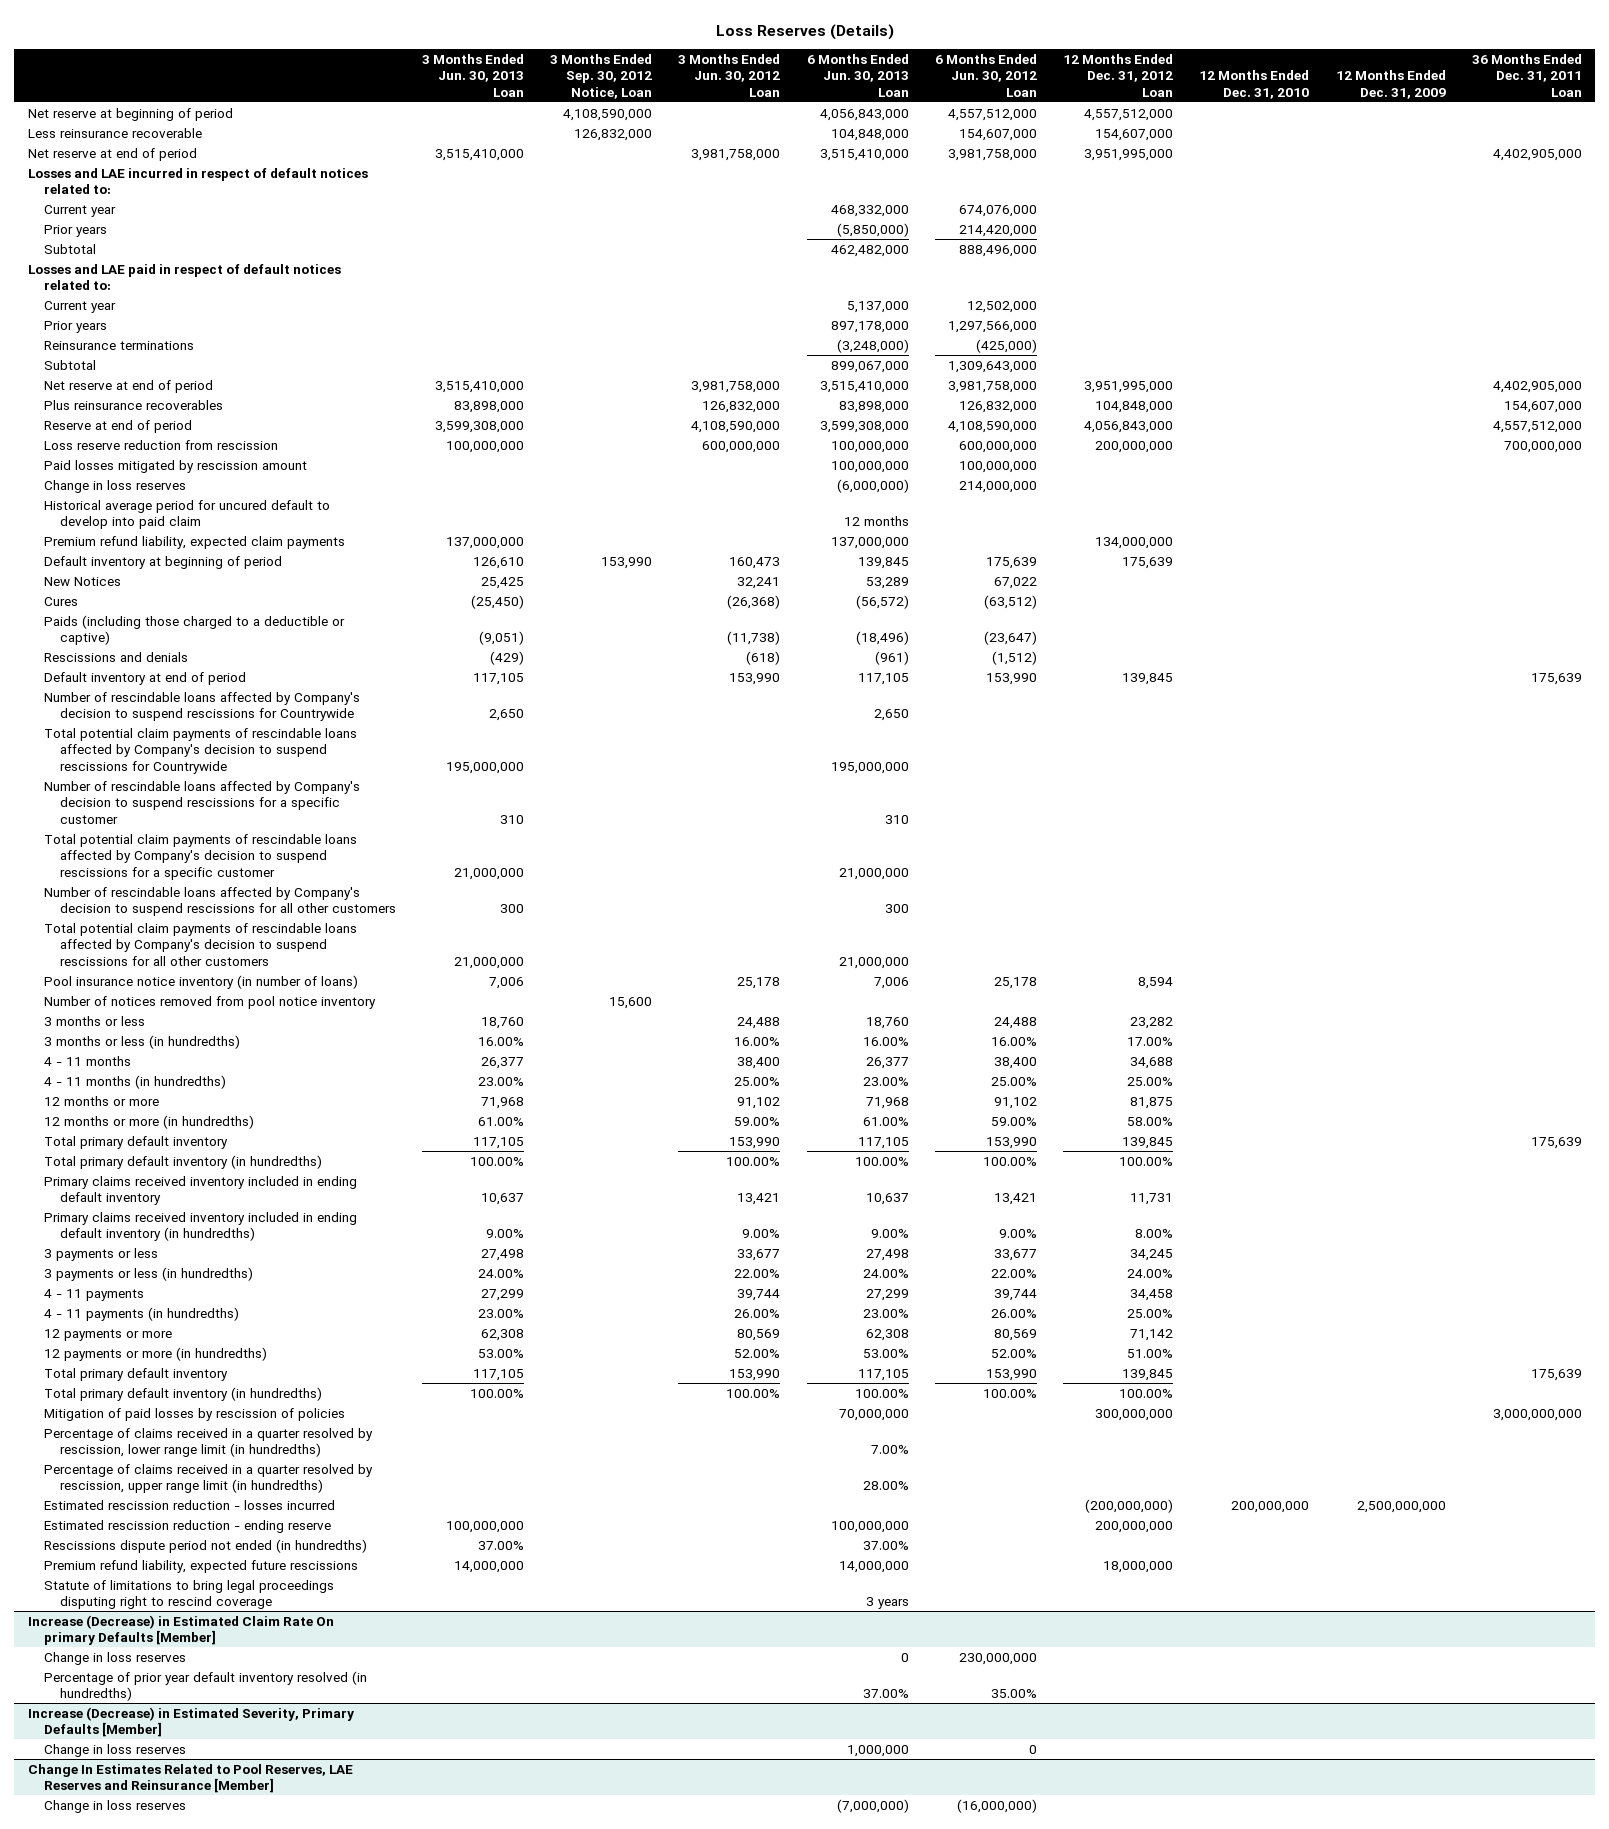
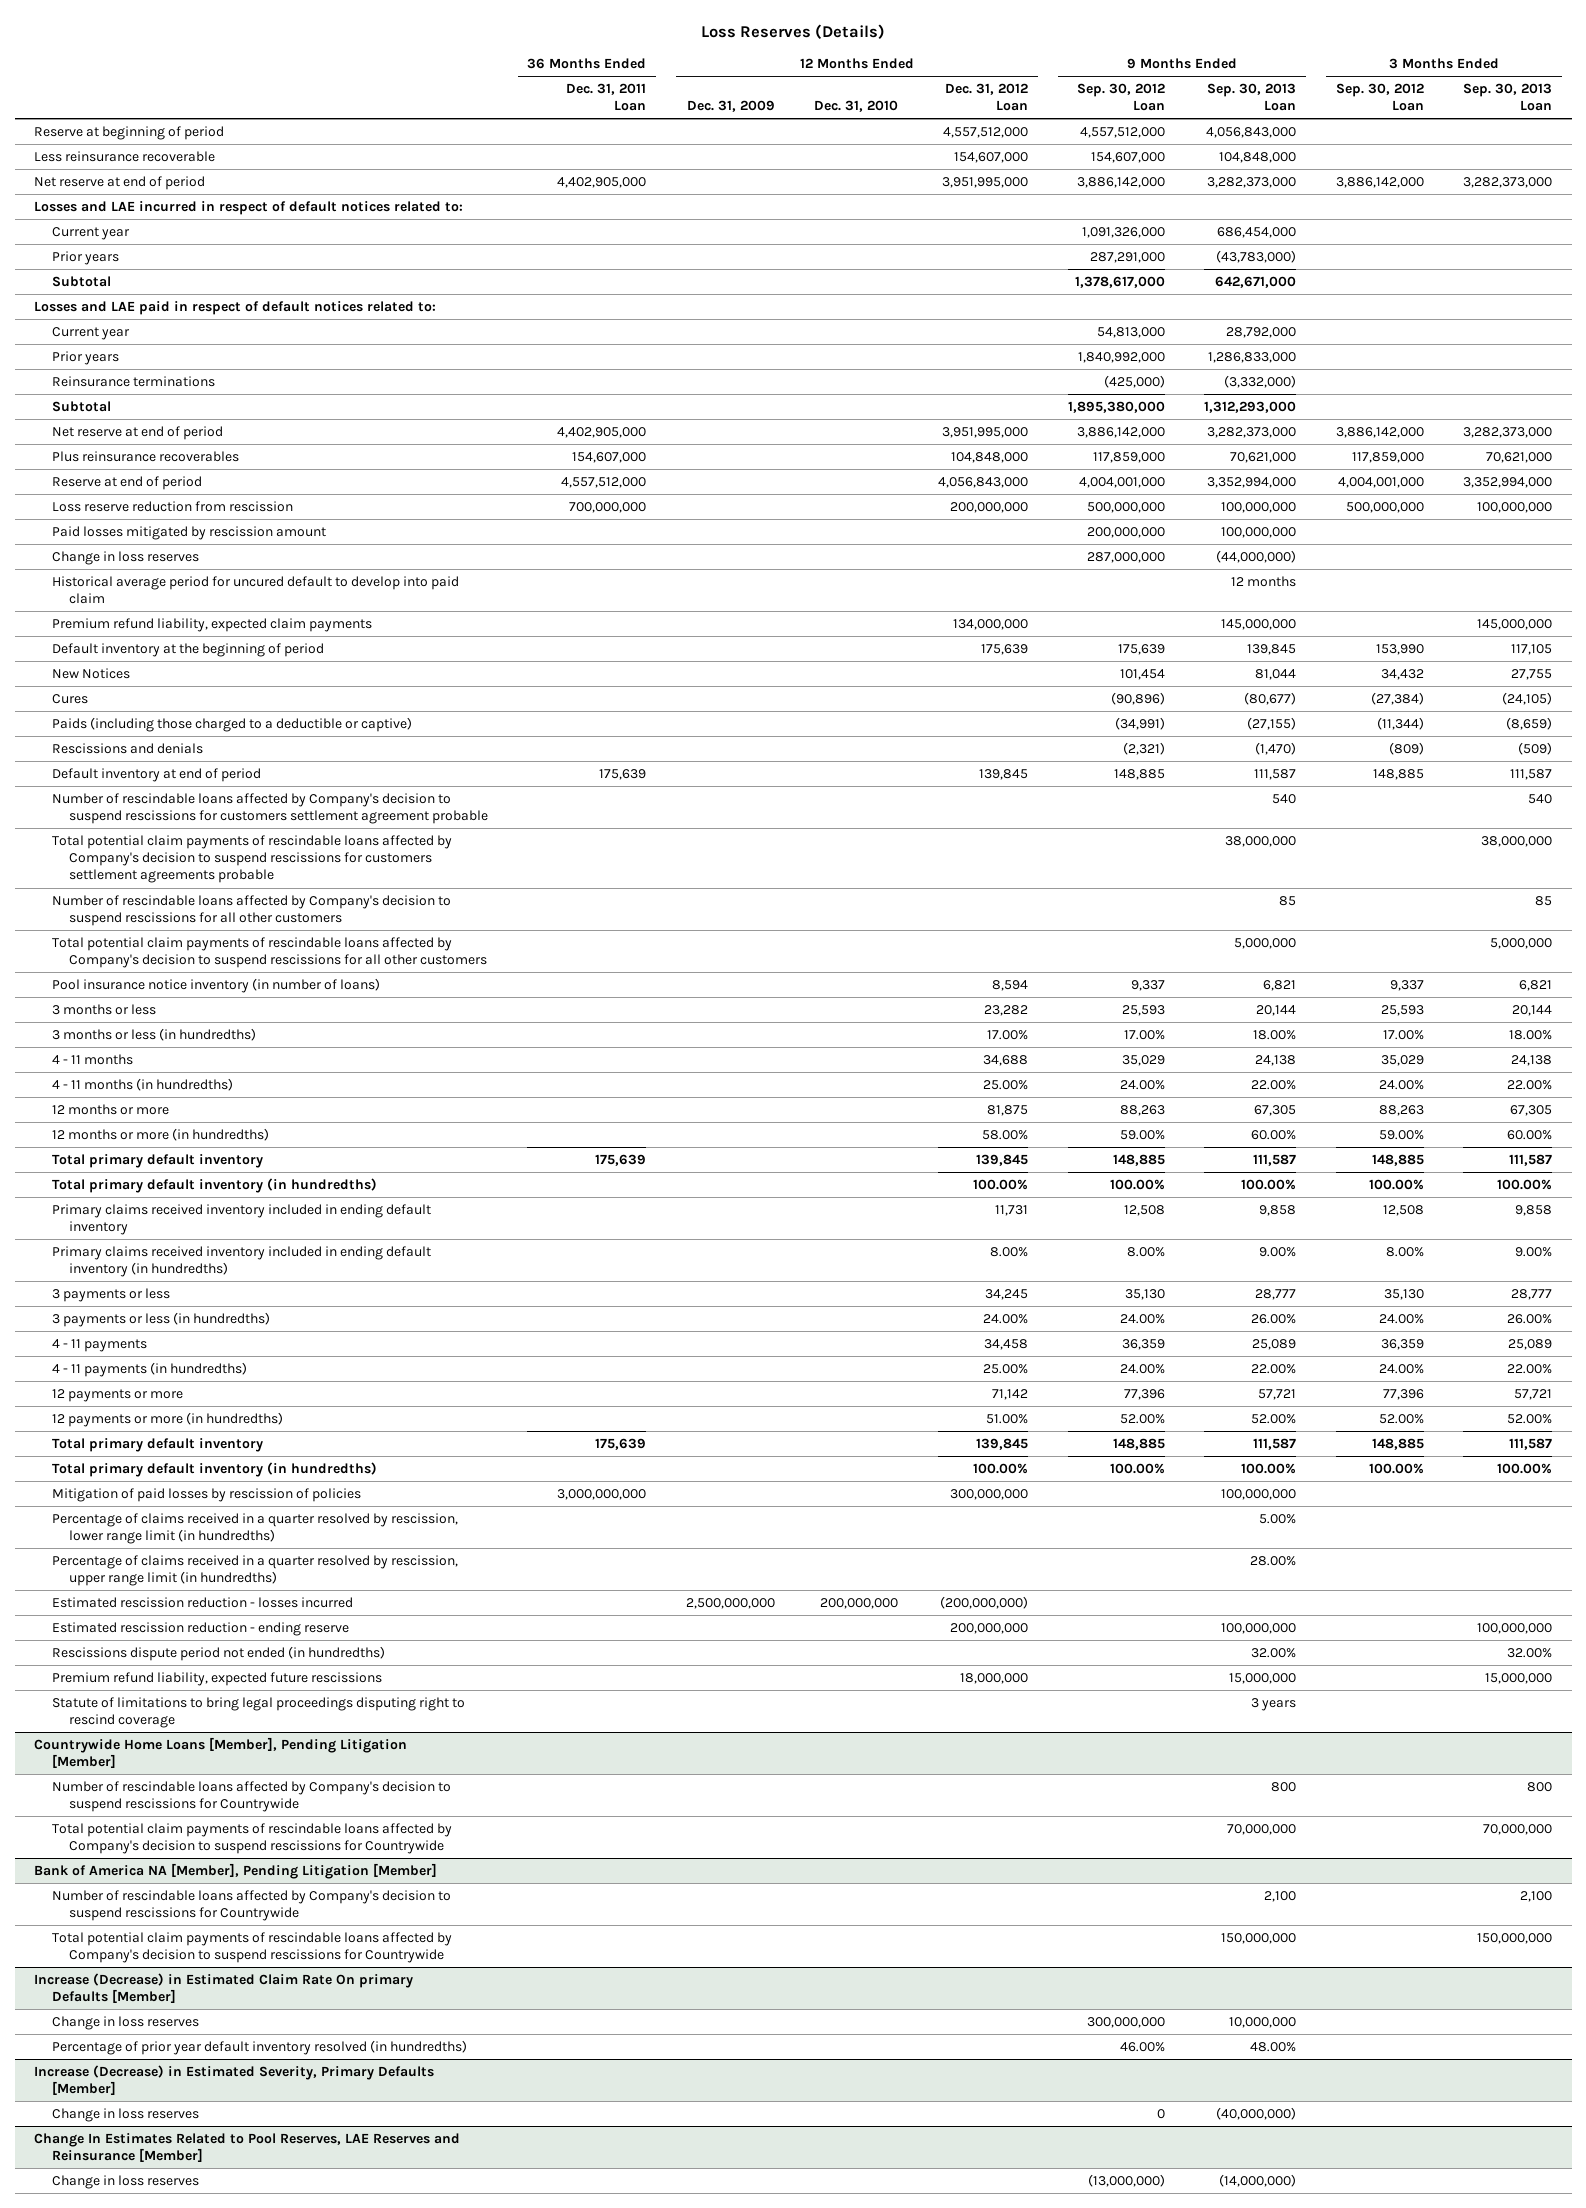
- | 3 Months Ended Jun. 30, 2013 Loan | 3 Months Ended Sep. 30, 2012 Notice, Loan | 3 Months Ended Jun. 30, 2012 Loan | 6 Months Ended Jun. 30, 2013 Loan | 6 Months Ended Jun. 30, 2012 Loan | 12 Months Ended Dec. 31, 2012 Loan | 12 Months Ended Dec. 31, 2010 | 12 Months Ended Dec. 31, 2009 | 36 Months Ended Dec. 31, 2011 Loan
+ | 36 Months Ended Dec. 31, 2011 Loan | 12 Months Ended Dec. 31, 2009 | 12 Months Ended Dec. 31, 2010 | 12 Months Ended Dec. 31, 2012 Loan | 9 Months Ended Sep. 30, 2012 Loan | 9 Months Ended Sep. 30, 2013 Loan | 3 Months Ended Sep. 30, 2012 Loan | 3 Months Ended Sep. 30, 2013 Loan
- Net reserve at beginning of period | | 4,108,590,000 | | 4,056,843,000 | 4,557,512,000 | 4,557,512,000 | | |
+ Reserve at beginning of period | | | | 4,557,512,000 | 4,557,512,000 | 4,056,843,000 | |
- Default inventory at beginning of period | 126,610 | 153,990 | 160,473 | 139,845 | 175,639 | 175,639 | | |
+ Default inventory at the beginning of period | | | | 175,639 | 175,639 | 139,845 | 153,990 | 117,105
- Number of rescindable loans affected by Company's decision to suspend rescissions for Countrywide | 2,650 | | | 2,650 | | | | |
- Total potential claim payments of rescindable loans affected by Company's decision to suspend rescissions for Countrywide | 195,000,000 | | | 195,000,000 | | | | |
- Number of rescindable loans affected by Company's decision to suspend rescissions for a specific customer | 310 | | | 310 | | | | |
- Total potential claim payments of rescindable loans affected by Company's decision to suspend rescissions for a specific customer | 21,000,000 | | | 21,000,000 | | | | |
+ Number of rescindable loans affected by Company's decision to suspend rescissions for customers settlement agreement probable | | | | | | 540 | | 540
+ Total potential claim payments of rescindable loans affected by Company's decision to suspend rescissions for customers settlement agreements probable | | | | | | 38,000,000 | | 38,000,000
- Number of notices removed from pool notice inventory | | 15,600 | | | | | | |
+ Countrywide Home Loans [Member], Pending Litigation [Member]
+ Number of rescindable loans affected by Company's decision to suspend rescissions for Countrywide | | | | | | 800 | | 800
+ Total potential claim payments of rescindable loans affected by Company's decision to suspend rescissions for Countrywide | | | | | | 70,000,000 | | 70,000,000
+ Bank of America NA [Member], Pending Litigation [Member]
+ Number of rescindable loans affected by Company's decision to suspend rescissions for Countrywide | | | | | | 2,100 | | 2,100
+ Total potential claim payments of rescindable loans affected by Company's decision to suspend rescissions for Countrywide | | | | | | 150,000,000 | | 150,000,000

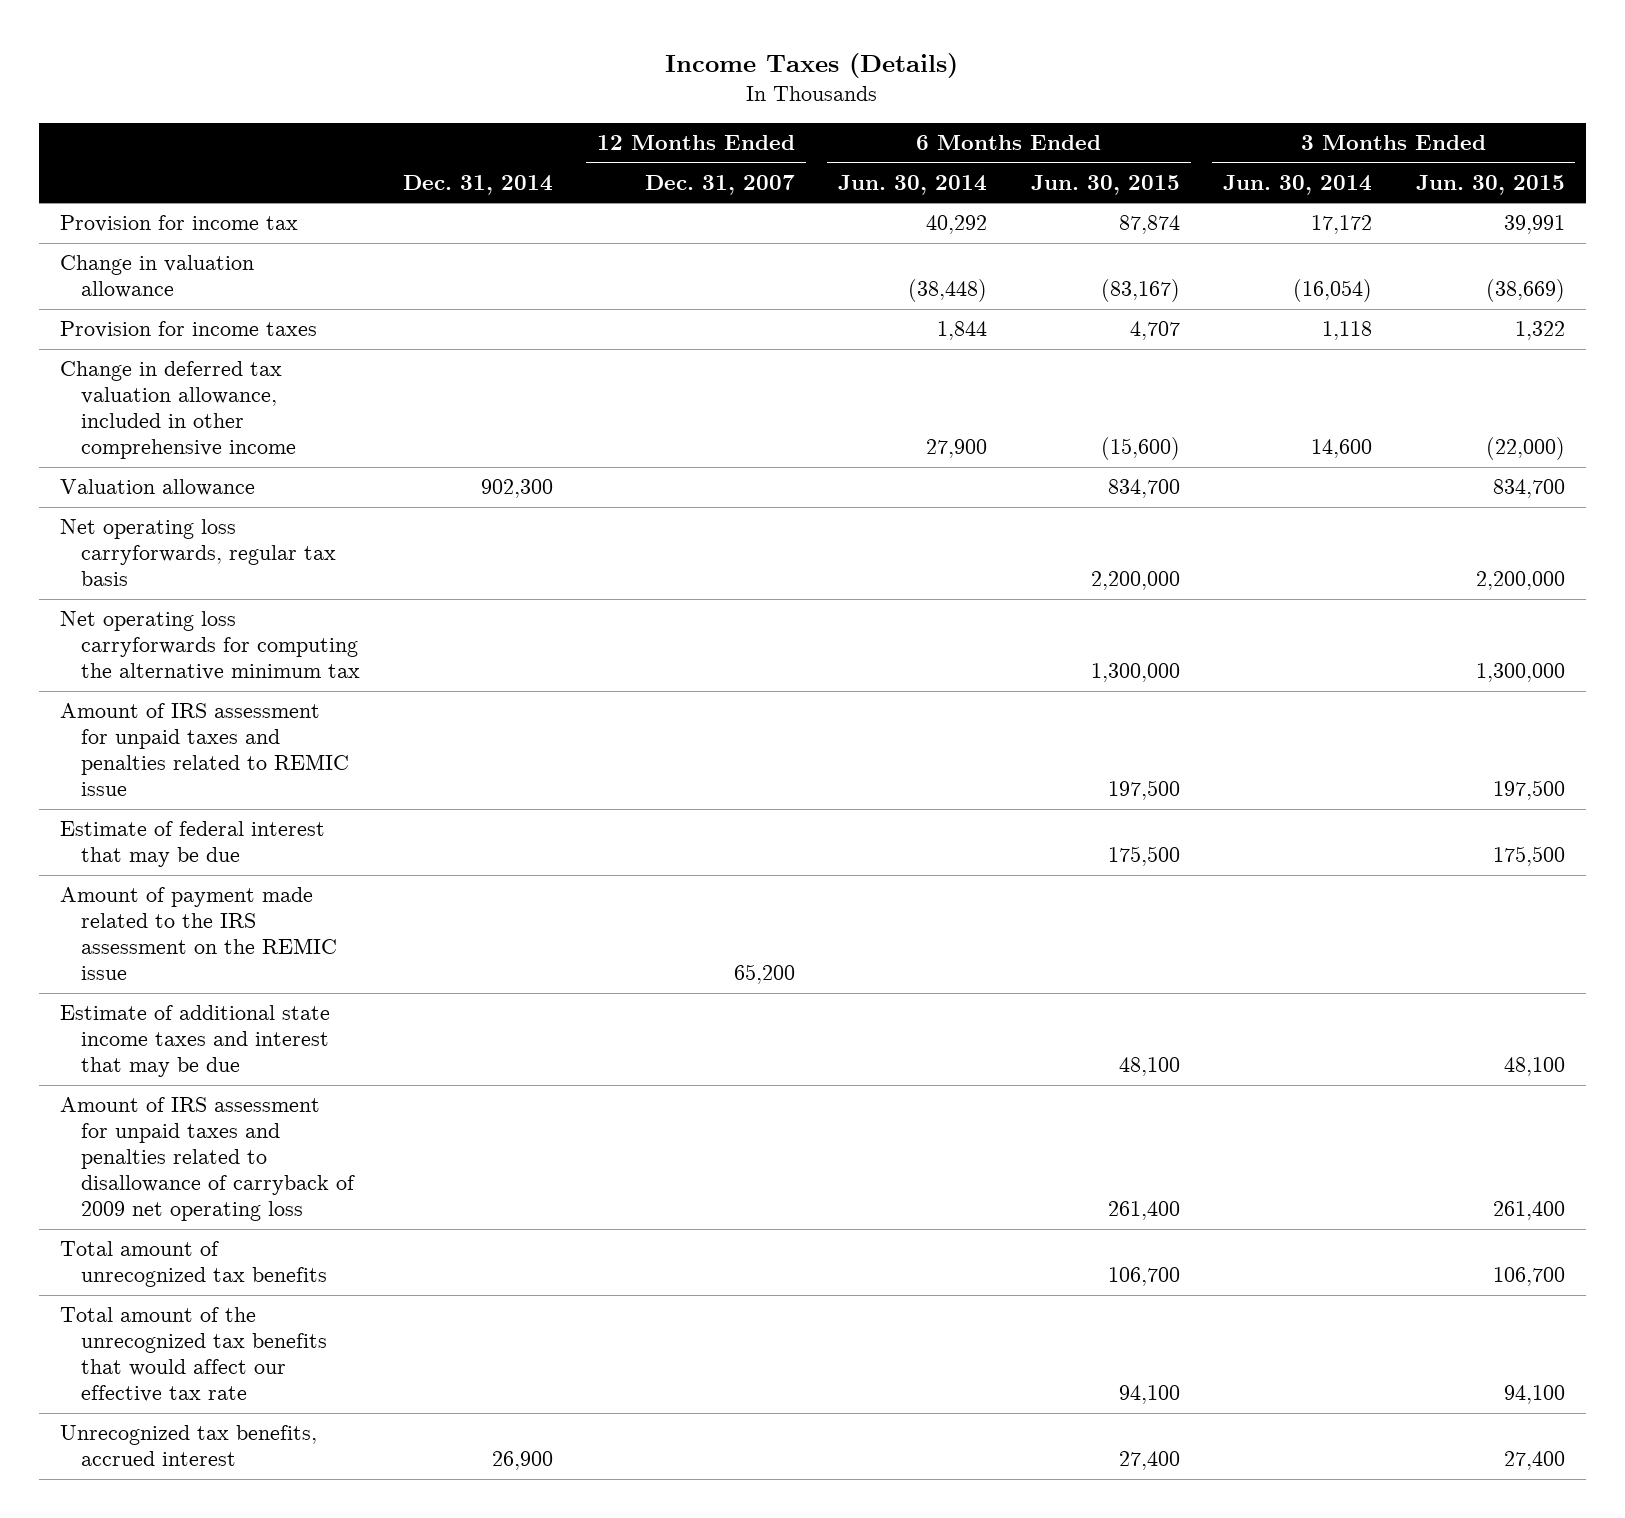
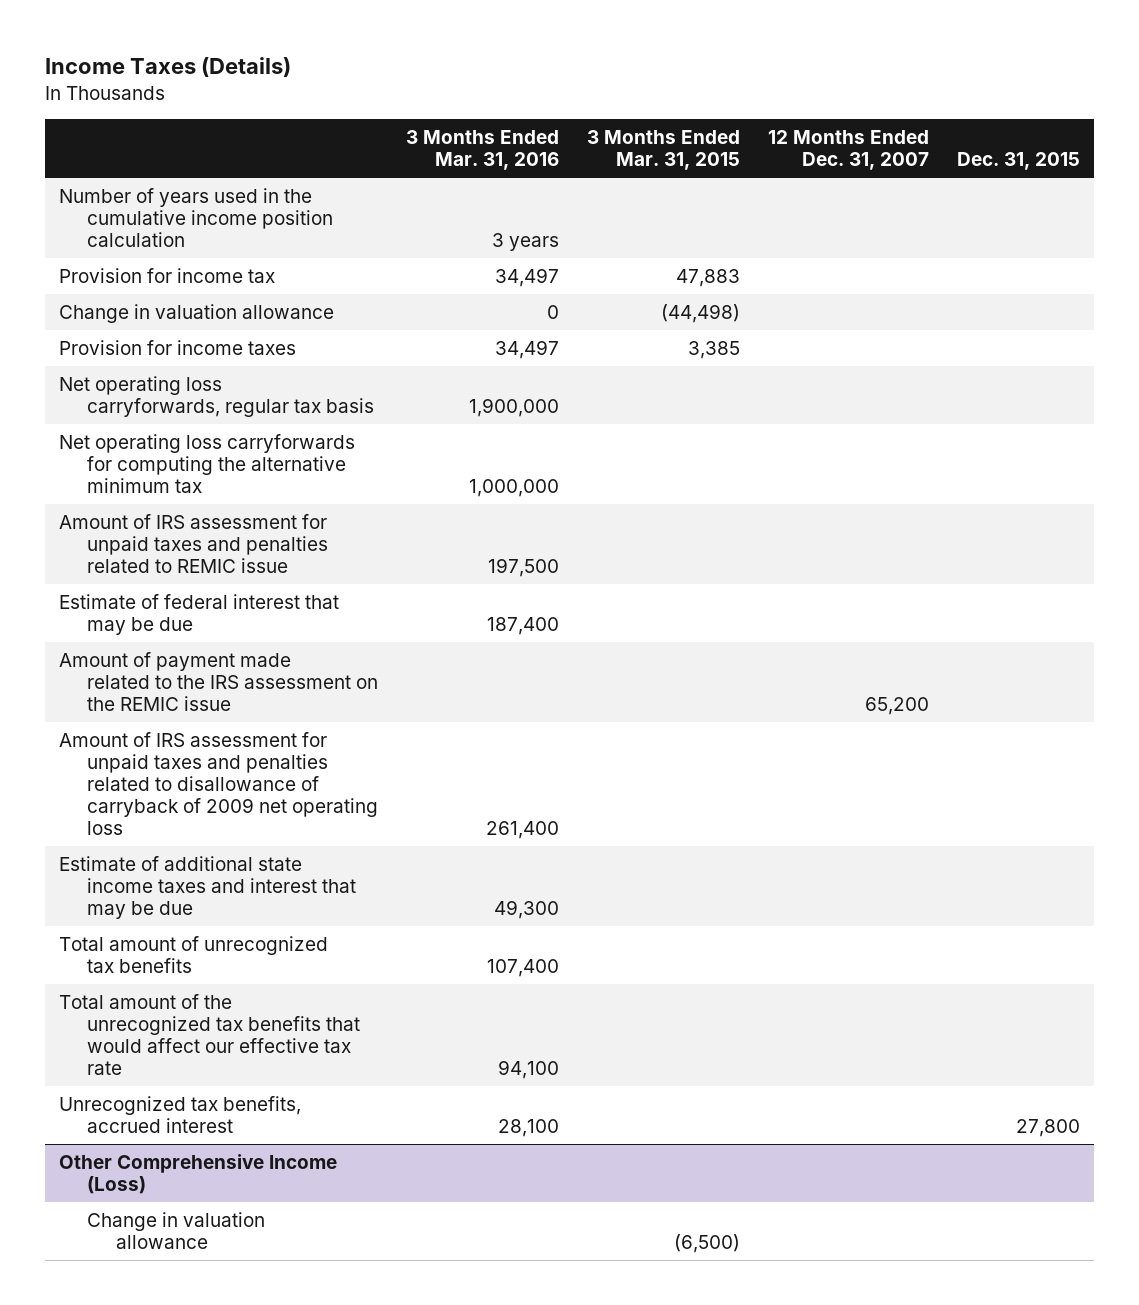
- | Dec. 31, 2014 | 12 Months Ended Dec. 31, 2007 | 6 Months Ended Jun. 30, 2014 | 6 Months Ended Jun. 30, 2015 | 3 Months Ended Jun. 30, 2014 | 3 Months Ended Jun. 30, 2015
+ | 3 Months Ended Mar. 31, 2016 | 3 Months Ended Mar. 31, 2015 | 12 Months Ended Dec. 31, 2007 | Dec. 31, 2015
+ Number of years used in the cumulative income position calculation | 3 years | | |
- Change in deferred tax valuation allowance, included in other comprehensive income | | | 27,900 | (15,600) | 14,600 | (22,000)
- Valuation allowance | 902,300 | | | 834,700 | | 834,700
moved down: Estimate of additional state income taxes and interest that may be due | 49,300 | | |
+ Other Comprehensive Income (Loss)
+ Change in valuation allowance | | (6,500) | |

